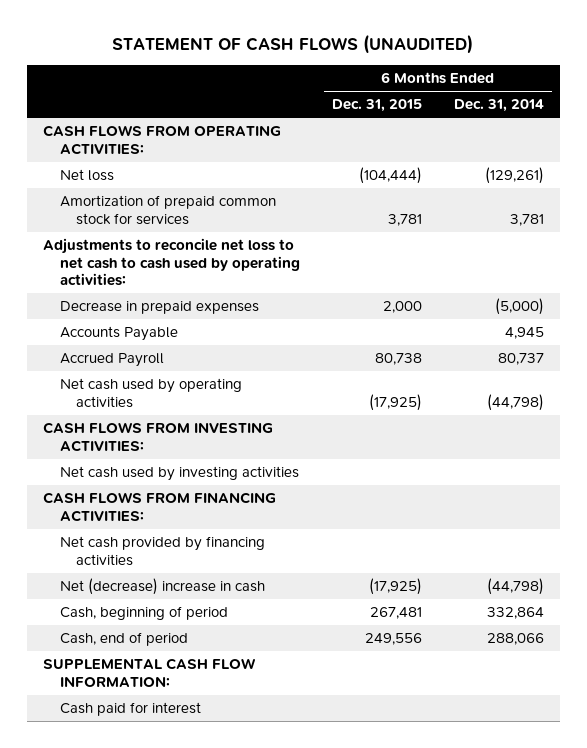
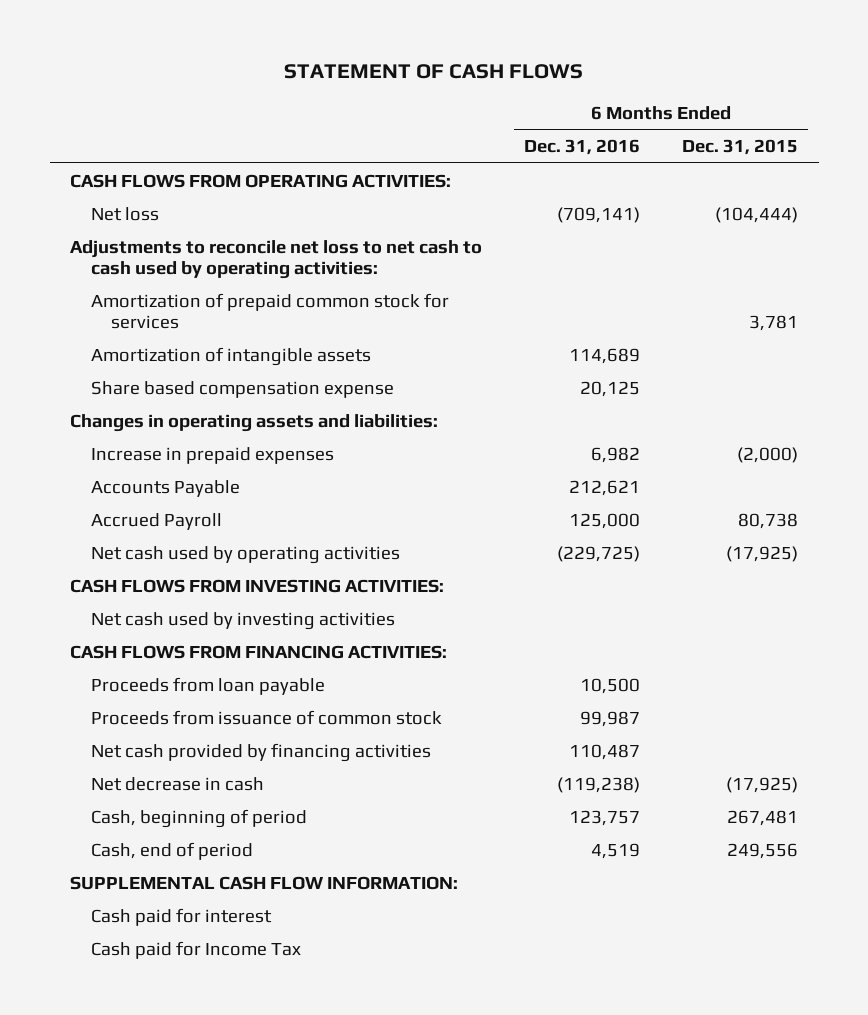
- STATEMENT OF CASH FLOWS (UNAUDITED)
+ STATEMENT OF CASH FLOWS
- | 6 Months Ended Dec. 31, 2015 | 6 Months Ended Dec. 31, 2014
+ | 6 Months Ended Dec. 31, 2016 | 6 Months Ended Dec. 31, 2015
- Decrease in prepaid expenses | 2,000 | (5,000)
moved down: Amortization of prepaid common stock for services | | 3,781
+ Amortization of intangible assets | 114,689 |
+ Share based compensation expense | 20,125 |
+ Changes in operating assets and liabilities:
+ Increase in prepaid expenses | 6,982 | (2,000)
+ Proceeds from loan payable | 10,500 |
+ Proceeds from issuance of common stock | 99,987 |
- Net (decrease) increase in cash | (17,925) | (44,798)
+ Net decrease in cash | (119,238) | (17,925)
+ Cash paid for Income Tax

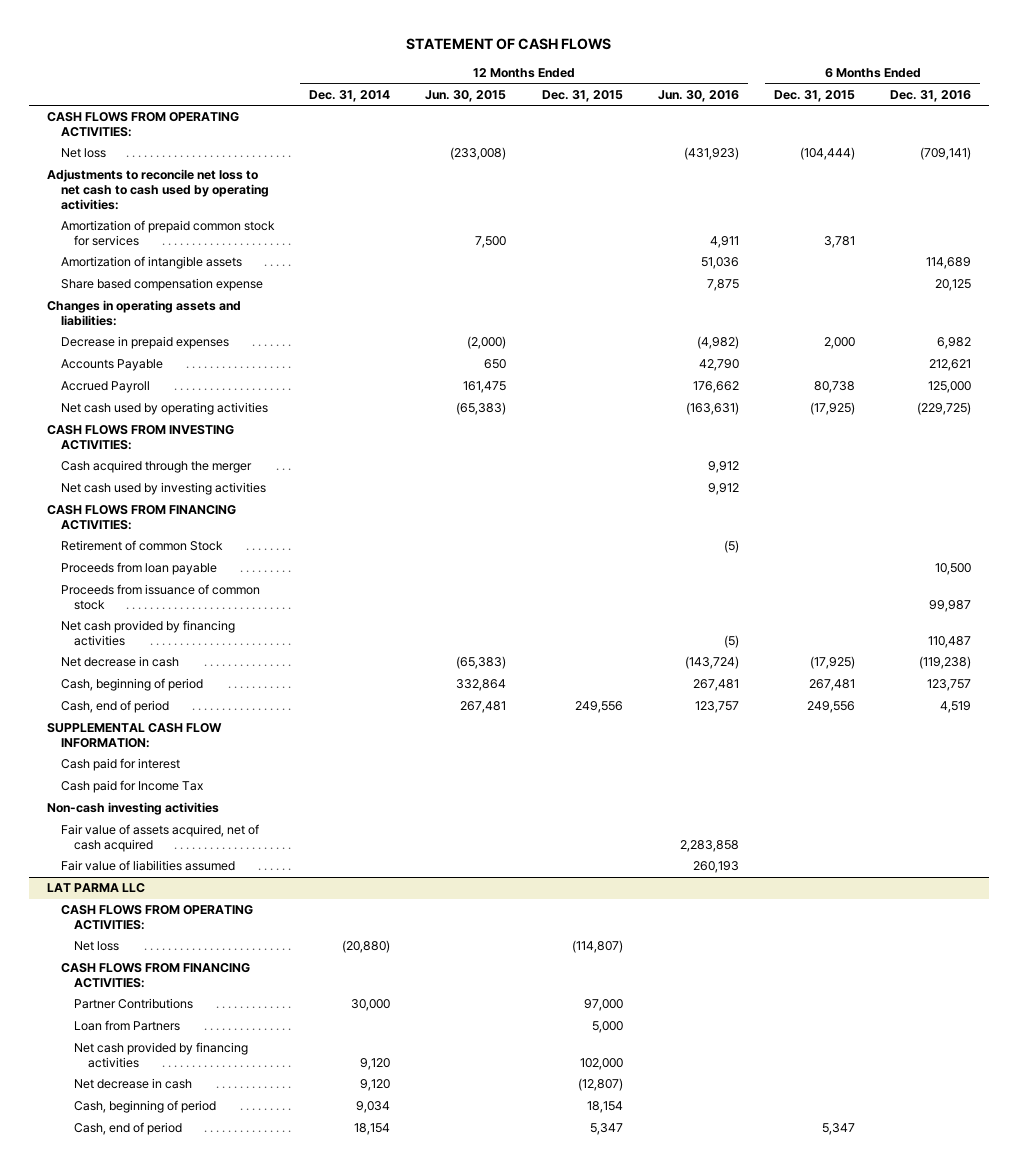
- | 6 Months Ended Dec. 31, 2016 | 6 Months Ended Dec. 31, 2015
+ | 12 Months Ended Dec. 31, 2014 | 12 Months Ended Jun. 30, 2015 | 12 Months Ended Dec. 31, 2015 | 12 Months Ended Jun. 30, 2016 | 6 Months Ended Dec. 31, 2015 | 6 Months Ended Dec. 31, 2016
- Increase in prepaid expenses | 6,982 | (2,000)
+ Decrease in prepaid expenses | | (2,000) | | (4,982) | 2,000 | 6,982
+ Cash acquired through the merger | | | | 9,912 | |
+ Retirement of common Stock | | | | (5) | |
+ Non-cash investing activities
+ Fair value of assets acquired, net of cash acquired | | | | 2,283,858 | |
+ Fair value of liabilities assumed | | | | 260,193 | |
+ LAT PARMA LLC
+ CASH FLOWS FROM OPERATING ACTIVITIES:
+ Net loss | (20,880) | | (114,807) | | |
+ CASH FLOWS FROM FINANCING ACTIVITIES:
+ Partner Contributions | 30,000 | | 97,000 | | |
+ Loan from Partners | | | 5,000 | | |
+ Net cash provided by financing activities | 9,120 | | 102,000 | | |
+ Net decrease in cash | 9,120 | | (12,807) | | |
+ Cash, beginning of period | 9,034 | | 18,154 | | |
+ Cash, end of period | 18,154 | | 5,347 | | 5,347 |

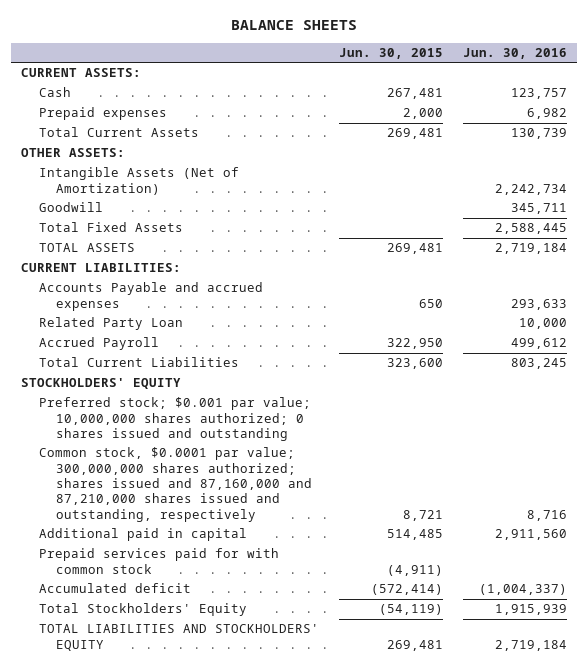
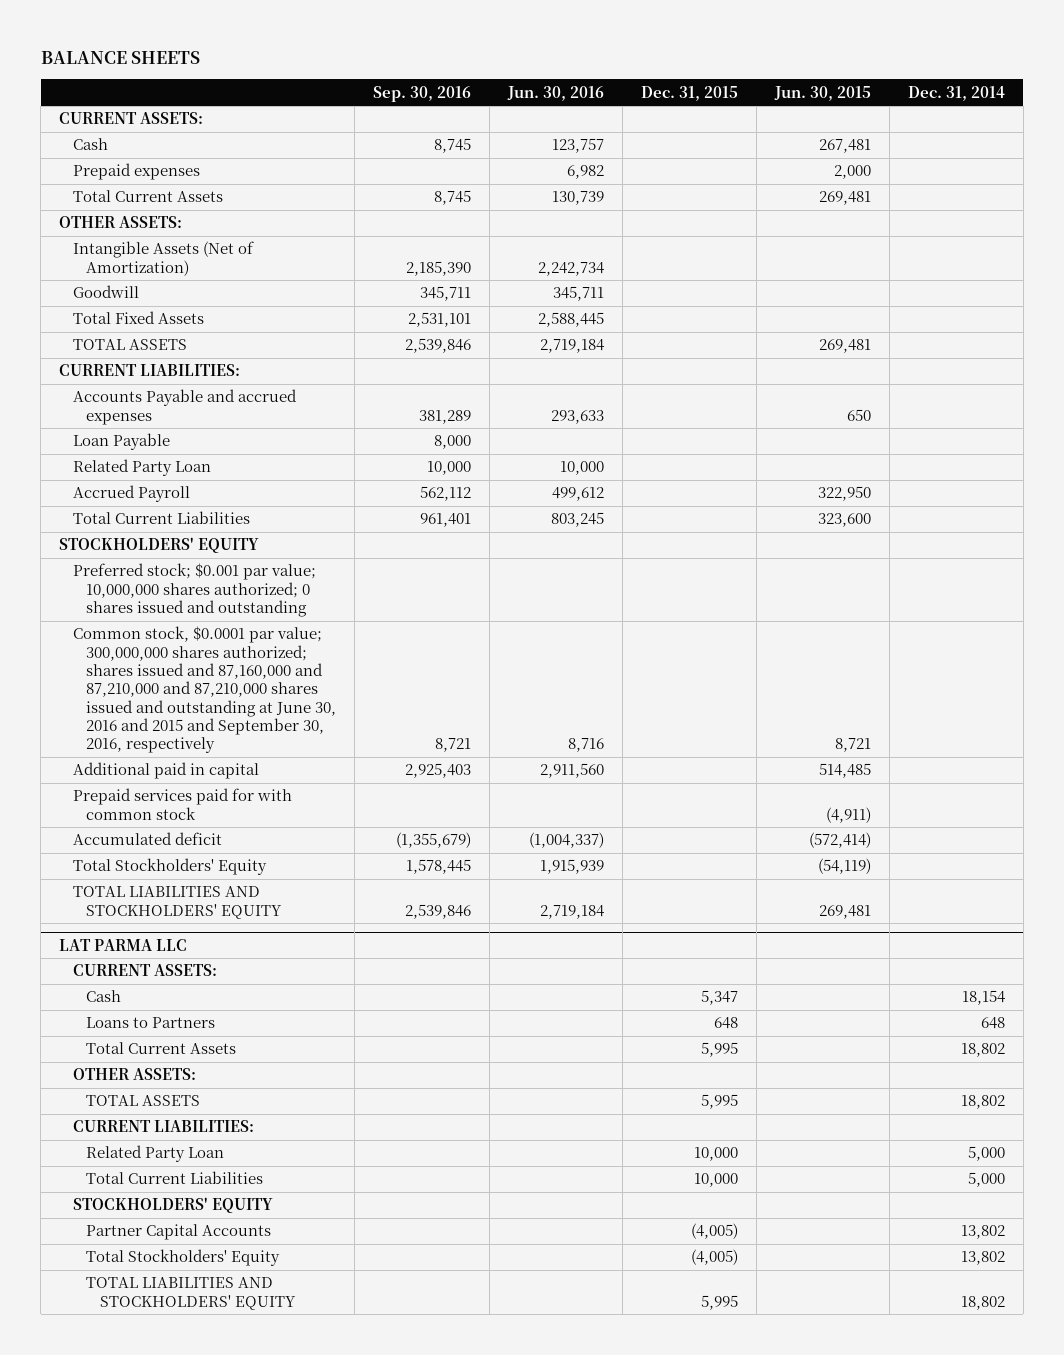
- | Jun. 30, 2015 | Jun. 30, 2016
+ | Sep. 30, 2016 | Jun. 30, 2016 | Dec. 31, 2015 | Jun. 30, 2015 | Dec. 31, 2014
+ Loan Payable | 8,000 | | | |
- Common stock, $0.0001 par value; 300,000,000 shares authorized; shares issued and 87,160,000 and 87,210,000 shares issued and outstanding, respectively | 8,721 | 8,716
+ Common stock, $0.0001 par value; 300,000,000 shares authorized; shares issued and 87,160,000 and 87,210,000 and 87,210,000 shares issued and outstanding at June 30, 2016 and 2015 and September 30, 2016, respectively | 8,721 | 8,716 | | 8,721 |
+ LAT PARMA LLC
+ CURRENT ASSETS:
+ Cash | | | 5,347 | | 18,154
+ Loans to Partners | | | 648 | | 648
+ Total Current Assets | | | 5,995 | | 18,802
+ OTHER ASSETS:
+ TOTAL ASSETS | | | 5,995 | | 18,802
+ CURRENT LIABILITIES:
+ Related Party Loan | | | 10,000 | | 5,000
+ Total Current Liabilities | | | 10,000 | | 5,000
+ STOCKHOLDERS' EQUITY
+ Partner Capital Accounts | | | (4,005) | | 13,802
+ Total Stockholders' Equity | | | (4,005) | | 13,802
+ TOTAL LIABILITIES AND STOCKHOLDERS' EQUITY | | | 5,995 | | 18,802

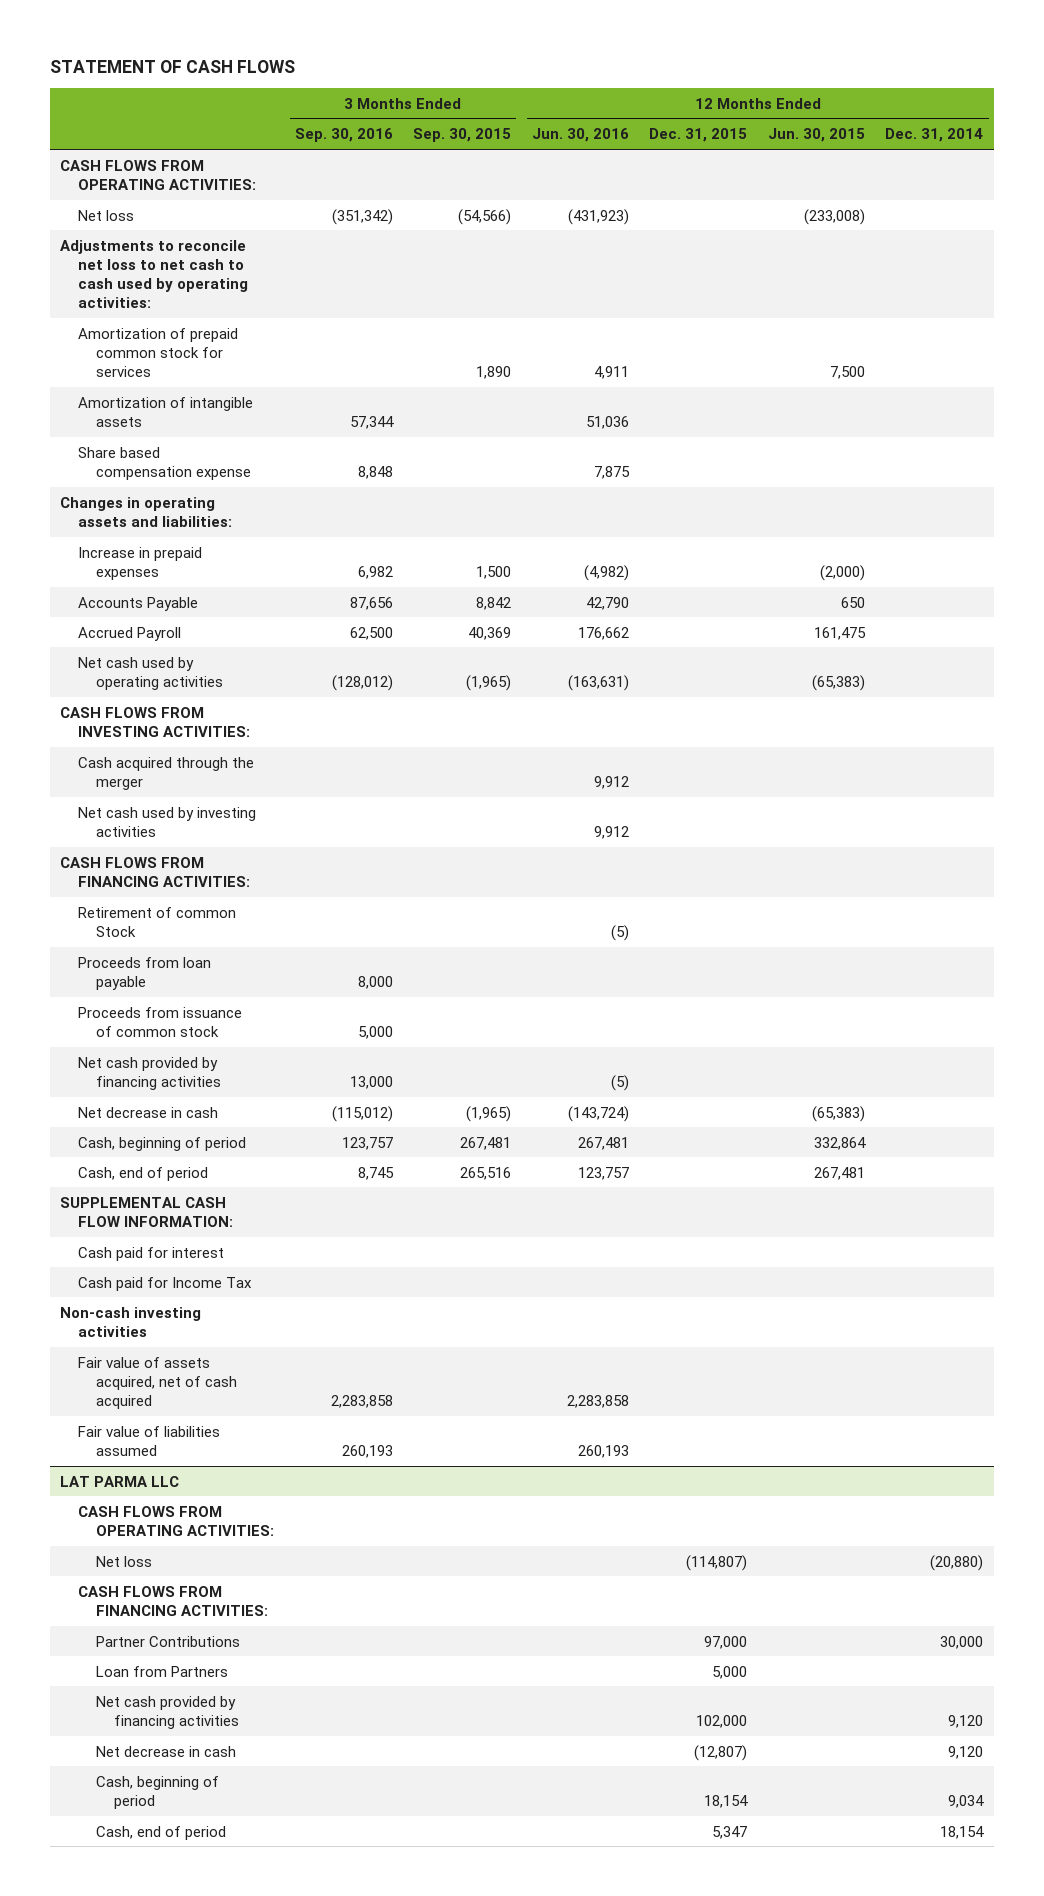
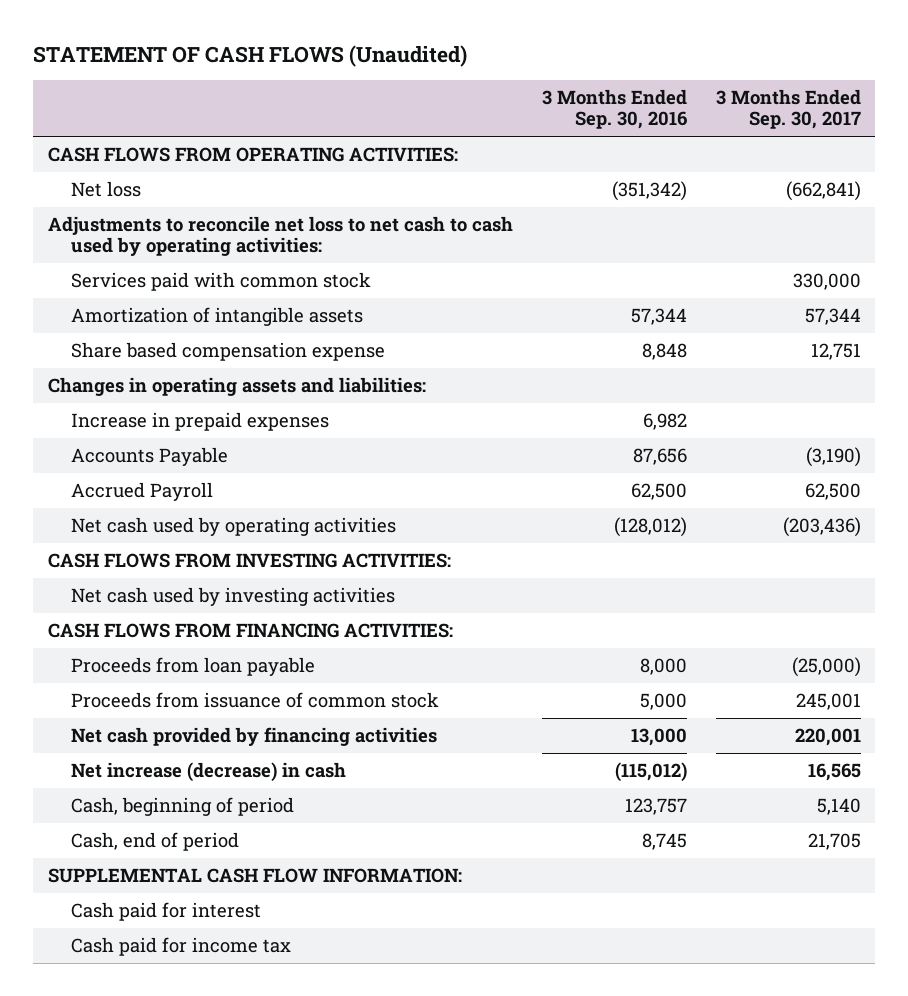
- STATEMENT OF CASH FLOWS
+ STATEMENT OF CASH FLOWS (Unaudited)
- | 3 Months Ended Sep. 30, 2016 | 3 Months Ended Sep. 30, 2015 | 12 Months Ended Jun. 30, 2016 | 12 Months Ended Dec. 31, 2015 | 12 Months Ended Jun. 30, 2015 | 12 Months Ended Dec. 31, 2014
+ | 3 Months Ended Sep. 30, 2016 | 3 Months Ended Sep. 30, 2017
- Amortization of prepaid common stock for services | | 1,890 | 4,911 | | 7,500 |
+ Services paid with common stock | | 330,000
- Cash acquired through the merger | | | 9,912 | | |
- Retirement of common Stock | | | (5) | | |
- Net decrease in cash | (115,012) | (1,965) | (143,724) | | (65,383) |
+ Net increase (decrease) in cash | (115,012) | 16,565
- Cash paid for Income Tax
- Non-cash investing activities
- Fair value of assets acquired, net of cash acquired | 2,283,858 | | 2,283,858 | | |
- Fair value of liabilities assumed | 260,193 | | 260,193 | | |
- LAT PARMA LLC
- CASH FLOWS FROM OPERATING ACTIVITIES:
- Net loss | | | | (114,807) | | (20,880)
- CASH FLOWS FROM FINANCING ACTIVITIES:
- Partner Contributions | | | | 97,000 | | 30,000
- Loan from Partners | | | | 5,000 | |
- Net cash provided by financing activities | | | | 102,000 | | 9,120
- Net decrease in cash | | | | (12,807) | | 9,120
- Cash, beginning of period | | | | 18,154 | | 9,034
- Cash, end of period | | | | 5,347 | | 18,154
+ Cash paid for income tax

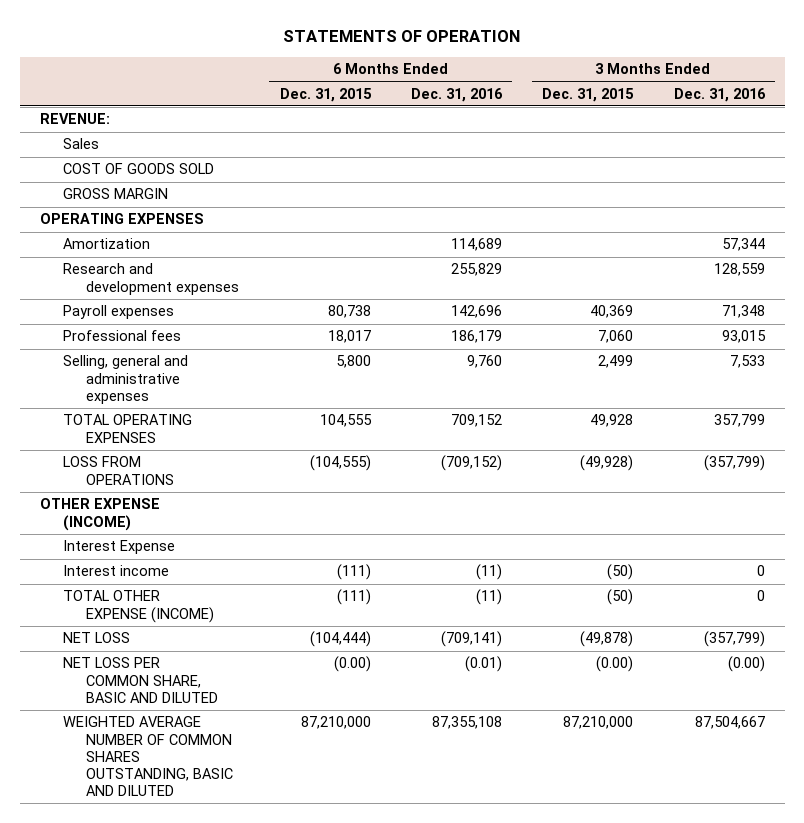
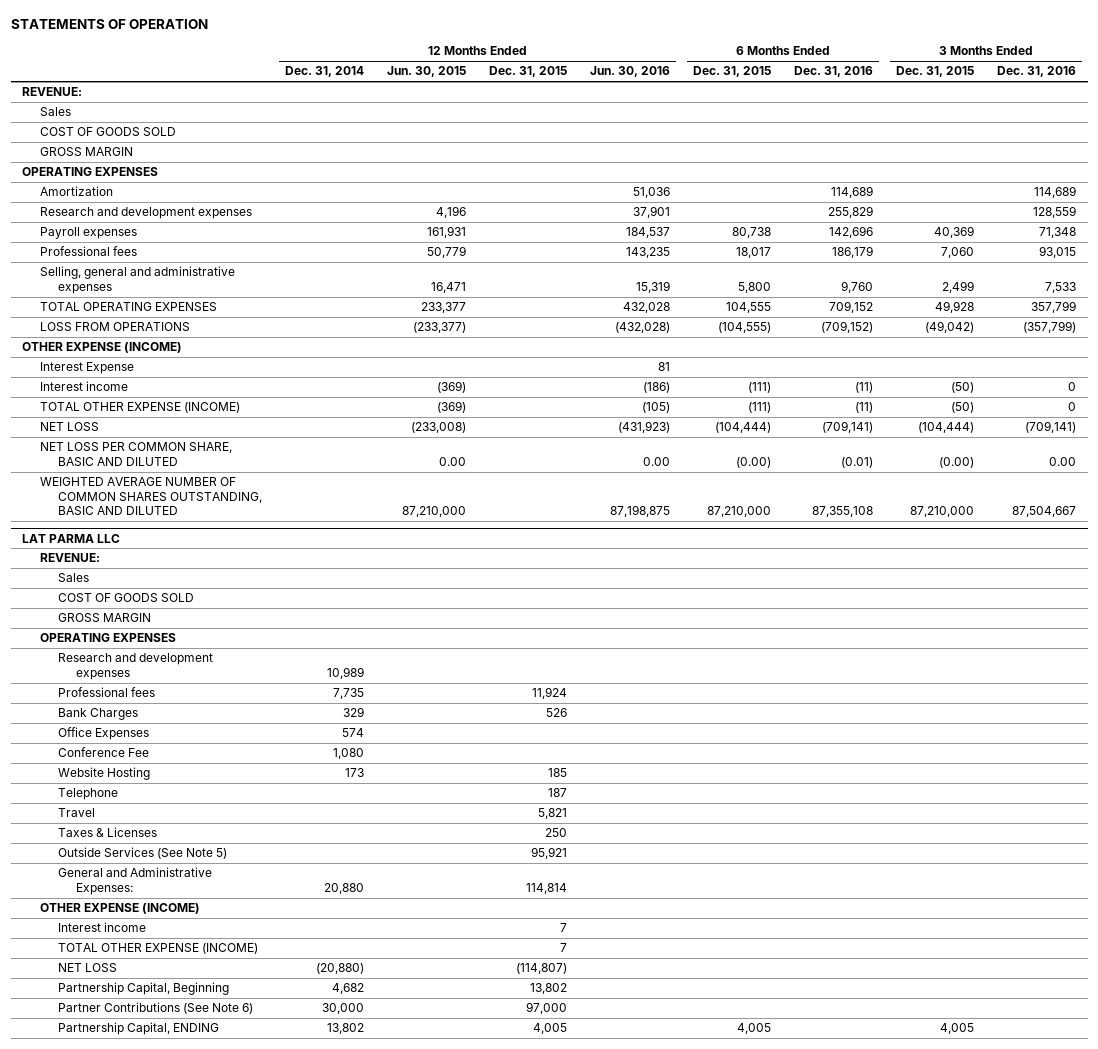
- | 6 Months Ended Dec. 31, 2015 | 6 Months Ended Dec. 31, 2016 | 3 Months Ended Dec. 31, 2015 | 3 Months Ended Dec. 31, 2016
+ | 12 Months Ended Dec. 31, 2014 | 12 Months Ended Jun. 30, 2015 | 12 Months Ended Dec. 31, 2015 | 12 Months Ended Jun. 30, 2016 | 6 Months Ended Dec. 31, 2015 | 6 Months Ended Dec. 31, 2016 | 3 Months Ended Dec. 31, 2015 | 3 Months Ended Dec. 31, 2016
- Amortization | | 114,689 | | 57,344
+ Amortization | | | | 51,036 | | 114,689 | | 114,689
- LOSS FROM OPERATIONS | (104,555) | (709,152) | (49,928) | (357,799)
+ LOSS FROM OPERATIONS | | (233,377) | | (432,028) | (104,555) | (709,152) | (49,042) | (357,799)
- NET LOSS | (104,444) | (709,141) | (49,878) | (357,799)
- NET LOSS PER COMMON SHARE, BASIC AND DILUTED | (0.00) | (0.01) | (0.00) | (0.00)
+ NET LOSS | | (233,008) | | (431,923) | (104,444) | (709,141) | (104,444) | (709,141)
+ NET LOSS PER COMMON SHARE, BASIC AND DILUTED | | 0.00 | | 0.00 | (0.00) | (0.01) | (0.00) | 0.00
+ LAT PARMA LLC
+ REVENUE:
+ Sales
+ COST OF GOODS SOLD
+ GROSS MARGIN
+ OPERATING EXPENSES
+ Research and development expenses | 10,989 | | | | | | |
+ Professional fees | 7,735 | | 11,924 | | | | |
+ Bank Charges | 329 | | 526 | | | | |
+ Office Expenses | 574 | | | | | | |
+ Conference Fee | 1,080 | | | | | | |
+ Website Hosting | 173 | | 185 | | | | |
+ Telephone | | | 187 | | | | |
+ Travel | | | 5,821 | | | | |
+ Taxes & Licenses | | | 250 | | | | |
+ Outside Services (See Note 5) | | | 95,921 | | | | |
+ General and Administrative Expenses: | 20,880 | | 114,814 | | | | |
+ OTHER EXPENSE (INCOME)
+ Interest income | | | 7 | | | | |
+ TOTAL OTHER EXPENSE (INCOME) | | | 7 | | | | |
+ NET LOSS | (20,880) | | (114,807) | | | | |
+ Partnership Capital, Beginning | 4,682 | | 13,802 | | | | |
+ Partner Contributions (See Note 6) | 30,000 | | 97,000 | | | | |
+ Partnership Capital, ENDING | 13,802 | | 4,005 | | 4,005 | | 4,005 |

